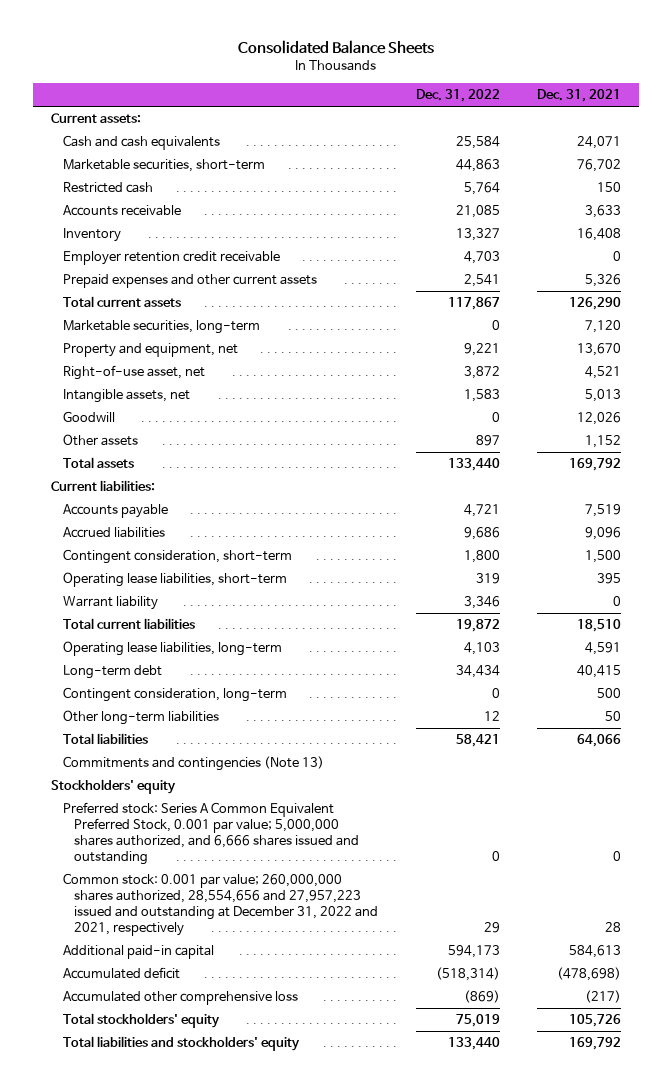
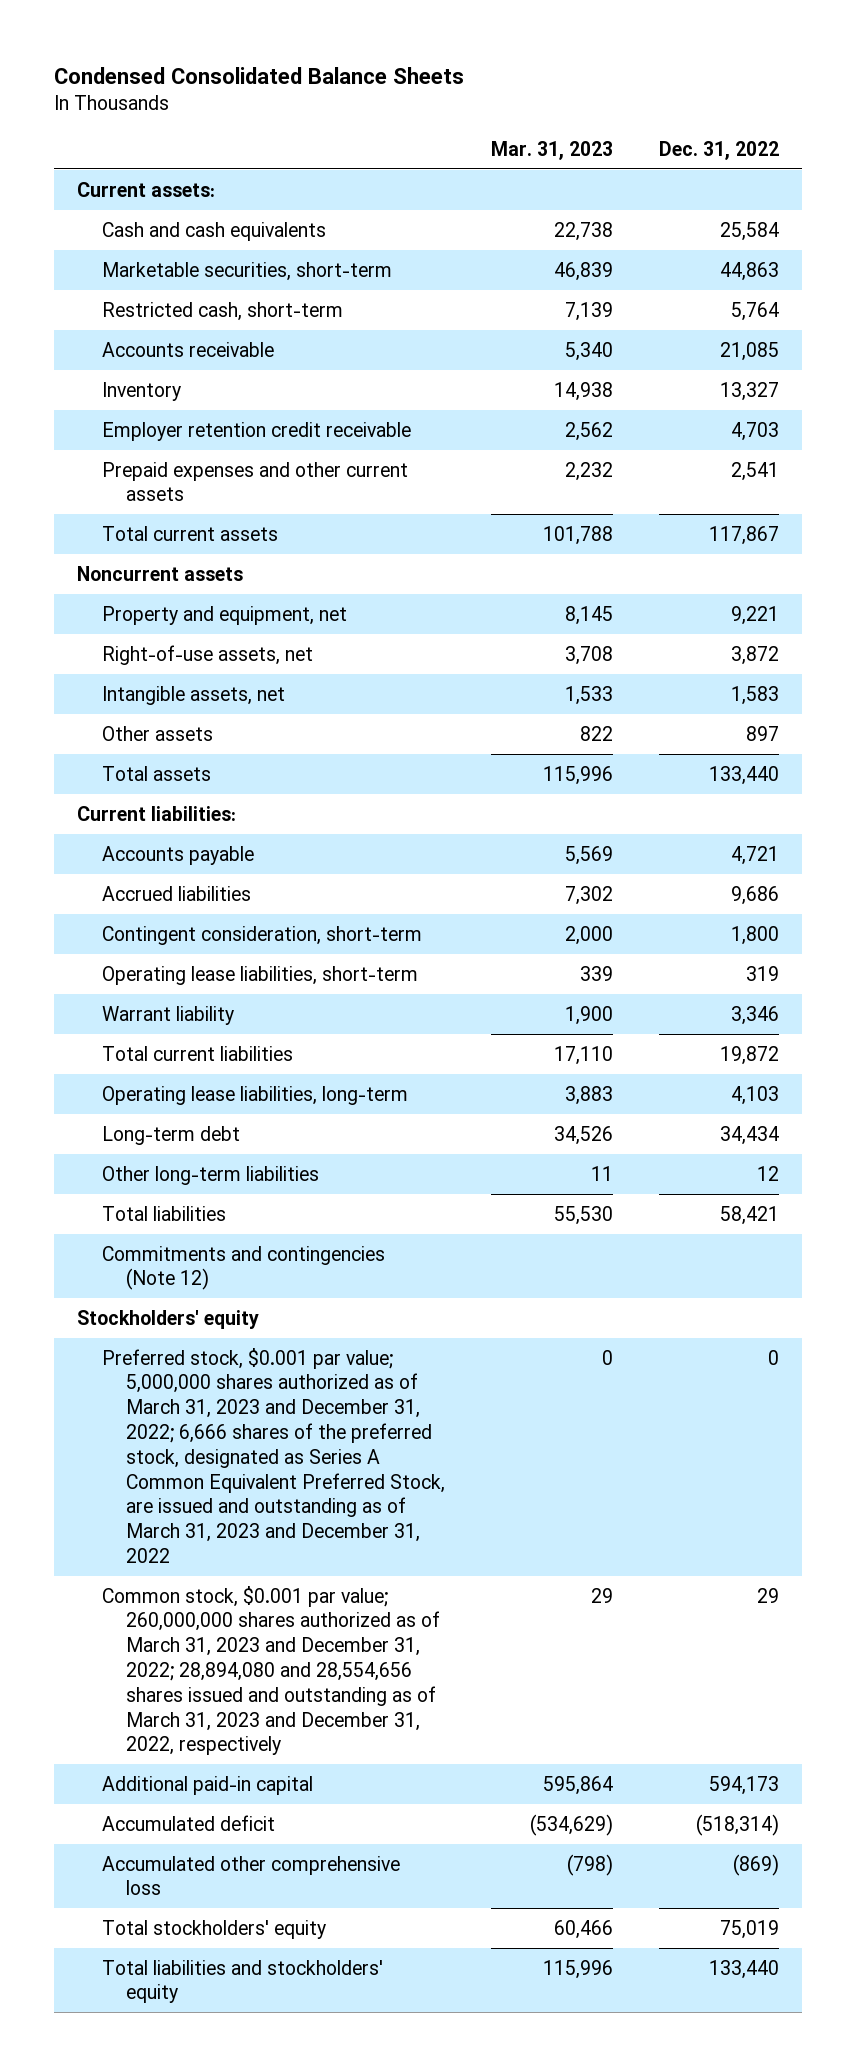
- Consolidated Balance Sheets
+ Condensed Consolidated Balance Sheets
- | Dec. 31, 2022 | Dec. 31, 2021
+ | Mar. 31, 2023 | Dec. 31, 2022
- Restricted cash | 5,764 | 150
+ Restricted cash, short-term | 7,139 | 5,764
- Marketable securities, long-term | 0 | 7,120
+ Noncurrent assets
- Right-of-use asset, net | 3,872 | 4,521
+ Right-of-use assets, net | 3,708 | 3,872
- Goodwill | 0 | 12,026
- Contingent consideration, long-term | 0 | 500
- Commitments and contingencies (Note 13)
+ Commitments and contingencies (Note 12)
- Preferred stock: Series A Common Equivalent Preferred Stock, 0.001 par value; 5,000,000 shares authorized, and 6,666 shares issued and outstanding | 0 | 0
- Common stock: 0.001 par value; 260,000,000 shares authorized, 28,554,656 and 27,957,223 issued and outstanding at December 31, 2022 and 2021, respectively | 29 | 28
+ Preferred stock, $0.001 par value; 5,000,000 shares authorized as of March 31, 2023 and December 31, 2022; 6,666 shares of the preferred stock, designated as Series A Common Equivalent Preferred Stock, are issued and outstanding as of March 31, 2023 and December 31, 2022 | 0 | 0
+ Common stock, $0.001 par value; 260,000,000 shares authorized as of March 31, 2023 and December 31, 2022; 28,894,080 and 28,554,656 shares issued and outstanding as of March 31, 2023 and December 31, 2022, respectively | 29 | 29

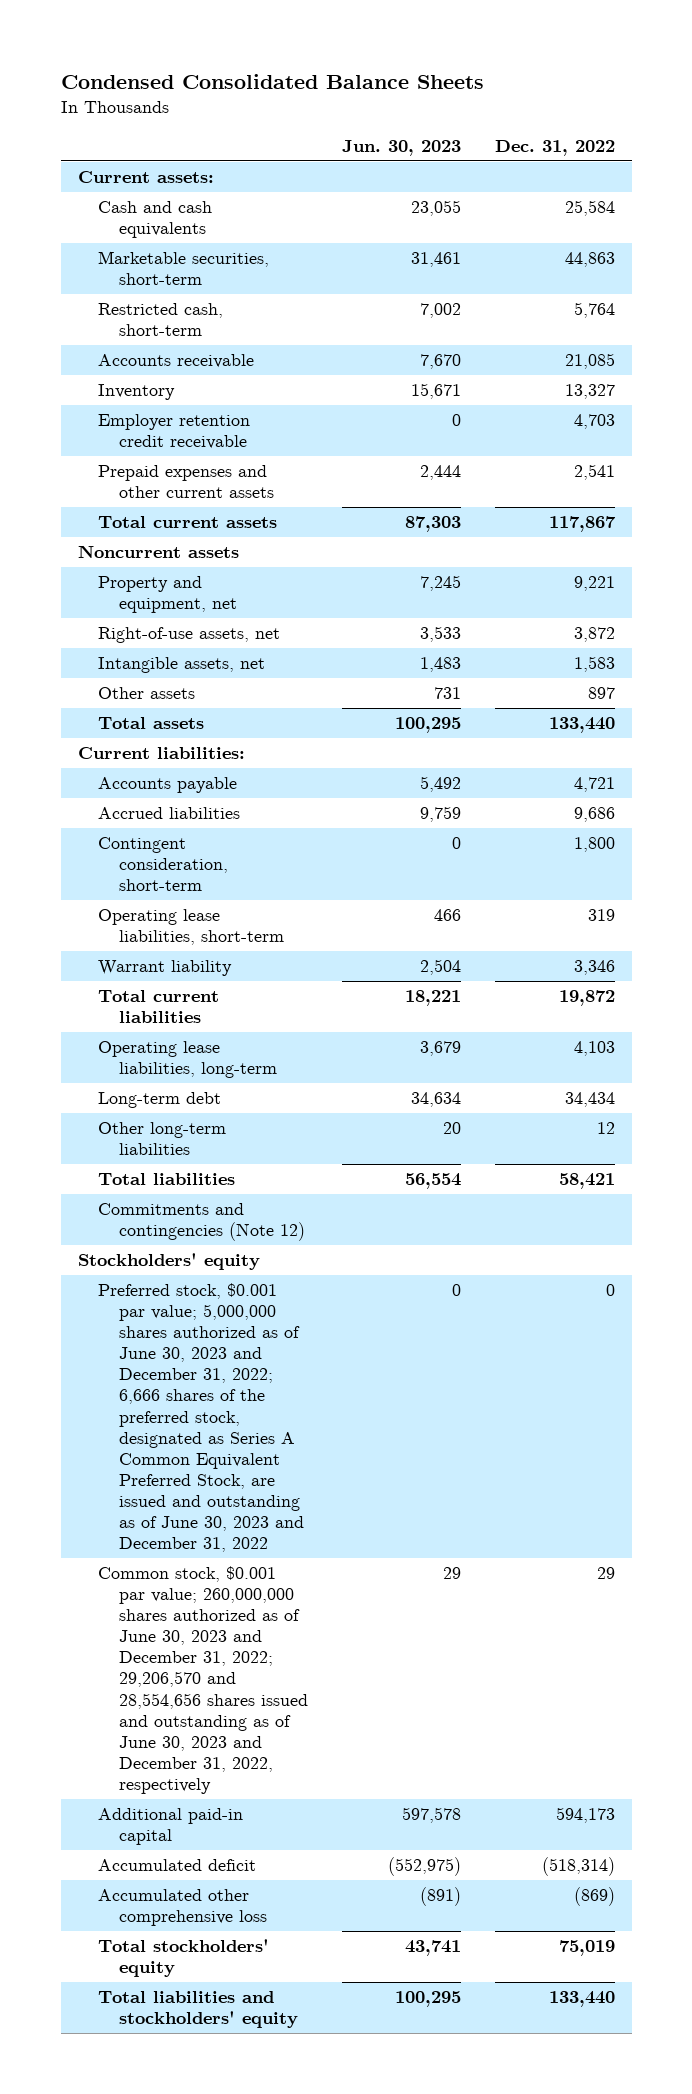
- | Mar. 31, 2023 | Dec. 31, 2022
+ | Jun. 30, 2023 | Dec. 31, 2022
- Preferred stock, $0.001 par value; 5,000,000 shares authorized as of March 31, 2023 and December 31, 2022; 6,666 shares of the preferred stock, designated as Series A Common Equivalent Preferred Stock, are issued and outstanding as of March 31, 2023 and December 31, 2022 | 0 | 0
- Common stock, $0.001 par value; 260,000,000 shares authorized as of March 31, 2023 and December 31, 2022; 28,894,080 and 28,554,656 shares issued and outstanding as of March 31, 2023 and December 31, 2022, respectively | 29 | 29
+ Preferred stock, $0.001 par value; 5,000,000 shares authorized as of June 30, 2023 and December 31, 2022; 6,666 shares of the preferred stock, designated as Series A Common Equivalent Preferred Stock, are issued and outstanding as of June 30, 2023 and December 31, 2022 | 0 | 0
+ Common stock, $0.001 par value; 260,000,000 shares authorized as of June 30, 2023 and December 31, 2022; 29,206,570 and 28,554,656 shares issued and outstanding as of June 30, 2023 and December 31, 2022, respectively | 29 | 29

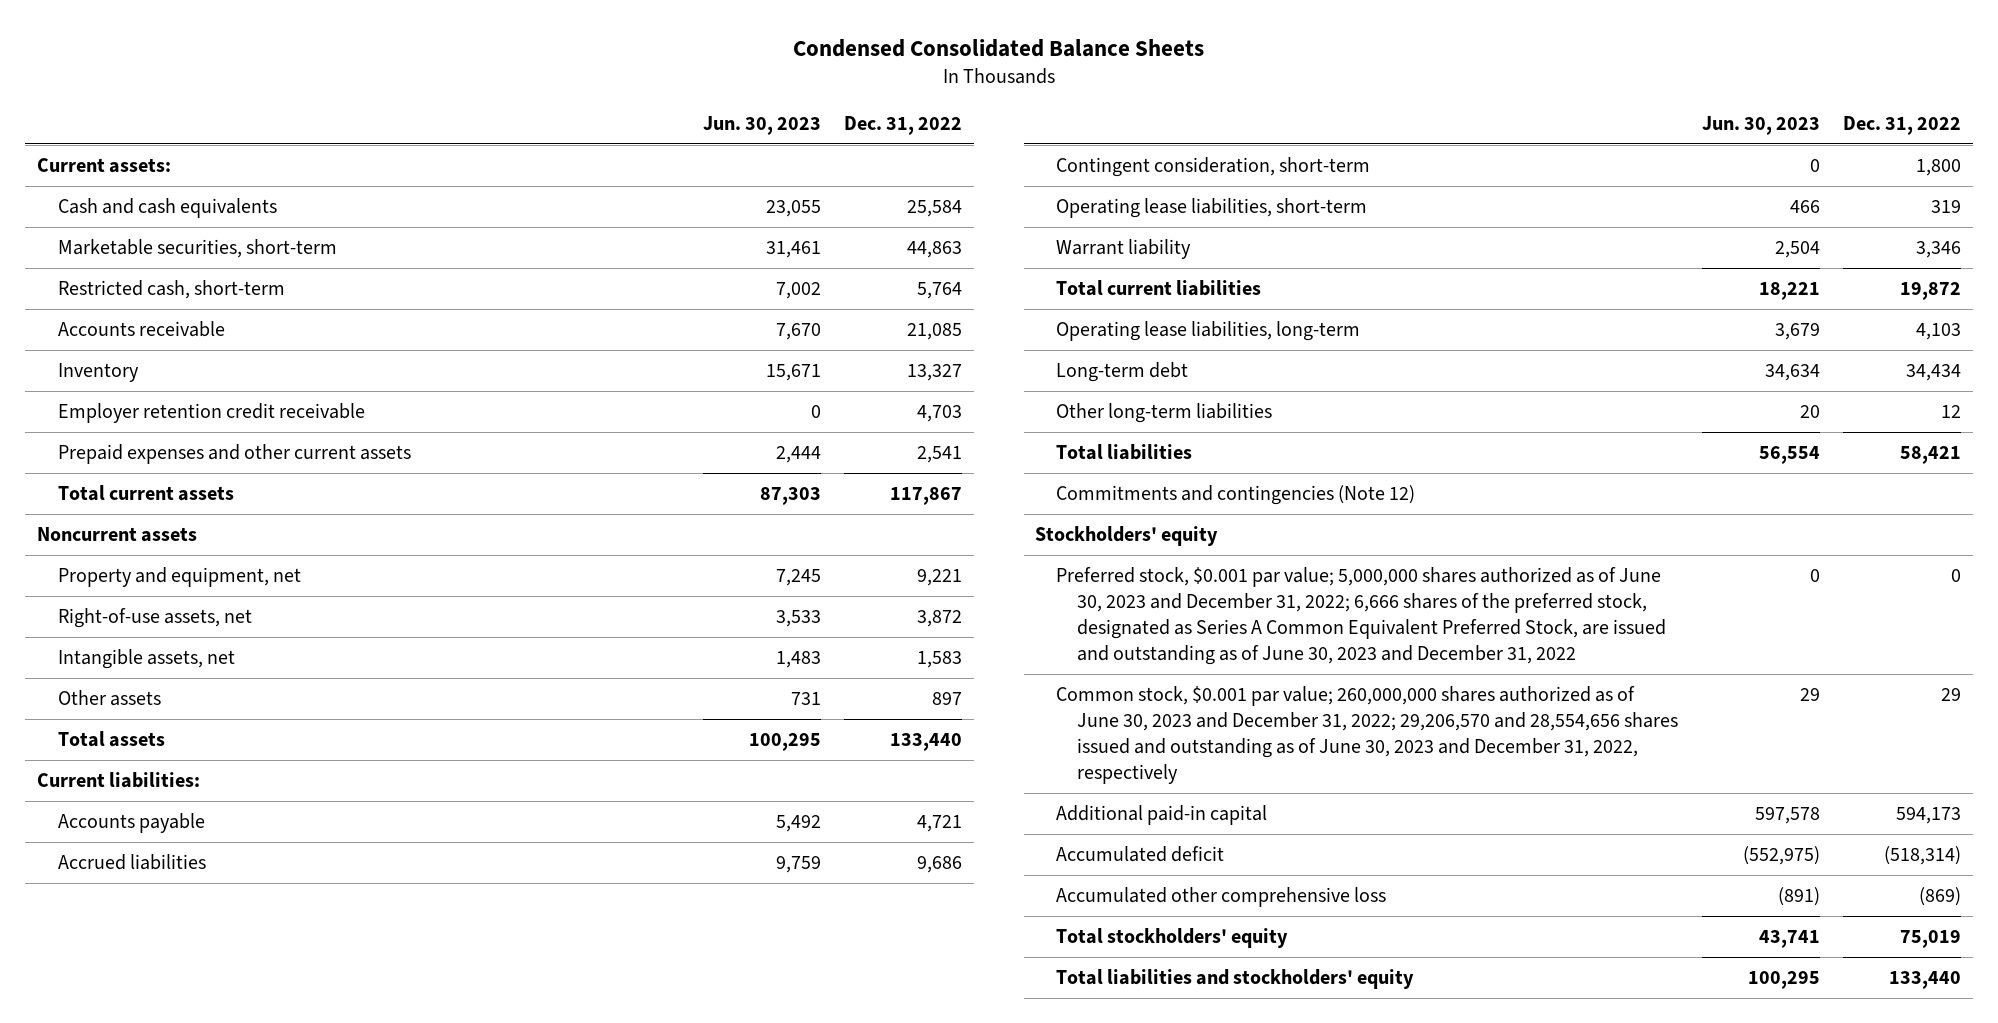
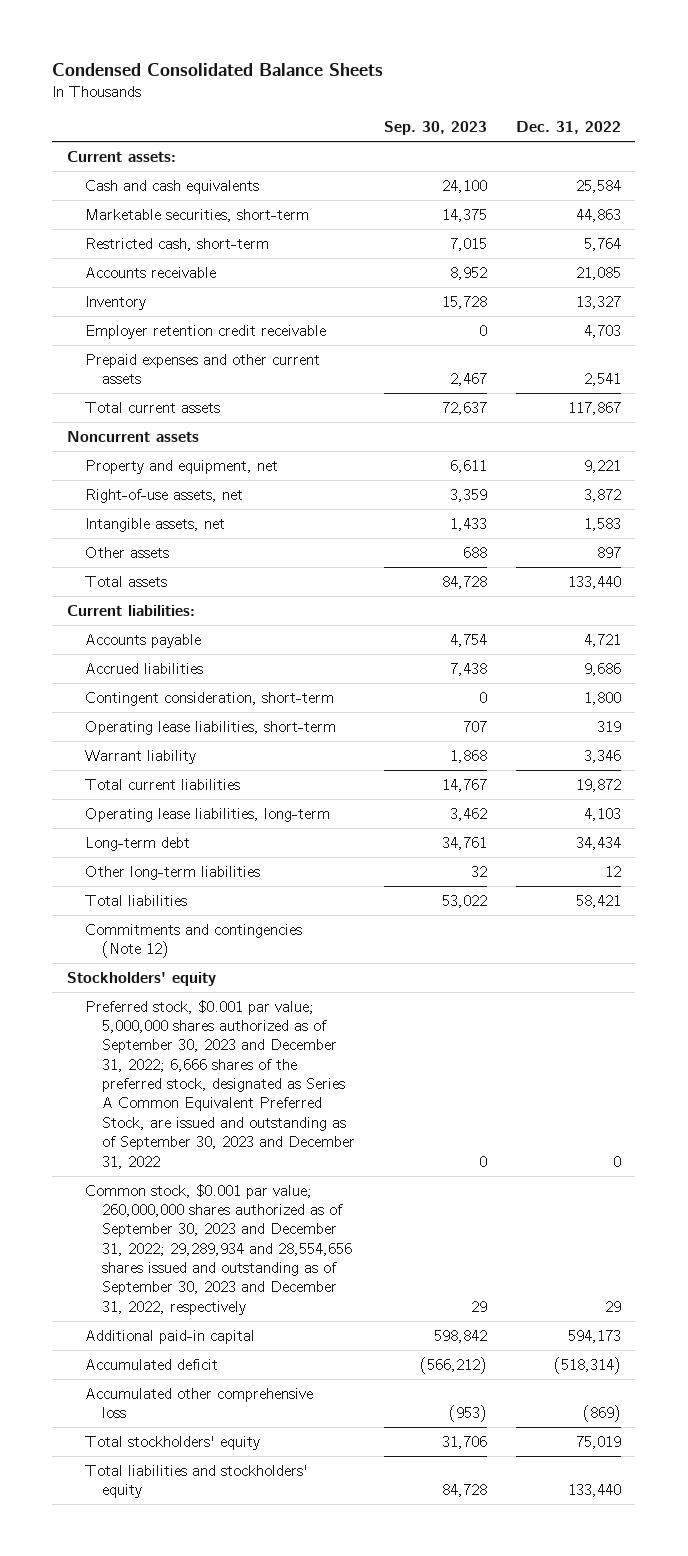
- | Jun. 30, 2023 | Dec. 31, 2022
+ | Sep. 30, 2023 | Dec. 31, 2022
- Preferred stock, $0.001 par value; 5,000,000 shares authorized as of June 30, 2023 and December 31, 2022; 6,666 shares of the preferred stock, designated as Series A Common Equivalent Preferred Stock, are issued and outstanding as of June 30, 2023 and December 31, 2022 | 0 | 0
- Common stock, $0.001 par value; 260,000,000 shares authorized as of June 30, 2023 and December 31, 2022; 29,206,570 and 28,554,656 shares issued and outstanding as of June 30, 2023 and December 31, 2022, respectively | 29 | 29
+ Preferred stock, $0.001 par value; 5,000,000 shares authorized as of September 30, 2023 and December 31, 2022; 6,666 shares of the preferred stock, designated as Series A Common Equivalent Preferred Stock, are issued and outstanding as of September 30, 2023 and December 31, 2022 | 0 | 0
+ Common stock, $0.001 par value; 260,000,000 shares authorized as of September 30, 2023 and December 31, 2022; 29,289,934 and 28,554,656 shares issued and outstanding as of September 30, 2023 and December 31, 2022, respectively | 29 | 29

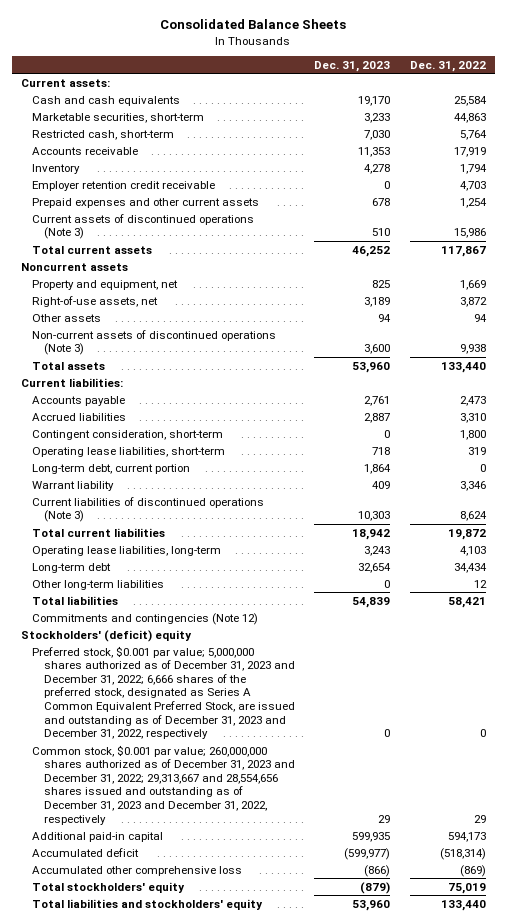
- Condensed Consolidated Balance Sheets
+ Consolidated Balance Sheets
- | Sep. 30, 2023 | Dec. 31, 2022
+ | Dec. 31, 2023 | Dec. 31, 2022
- Accounts receivable | 8,952 | 21,085
- Inventory | 15,728 | 13,327
+ Accounts receivable | 11,353 | 17,919
+ Inventory | 4,278 | 1,794
- Prepaid expenses and other current assets | 2,467 | 2,541
+ Prepaid expenses and other current assets | 678 | 1,254
+ Current assets of discontinued operations (Note 3) | 510 | 15,986
- Property and equipment, net | 6,611 | 9,221
+ Property and equipment, net | 825 | 1,669
- Intangible assets, net | 1,433 | 1,583
- Other assets | 688 | 897
+ Other assets | 94 | 94
+ Non-current assets of discontinued operations (Note 3) | 3,600 | 9,938
- Accounts payable | 4,754 | 4,721
- Accrued liabilities | 7,438 | 9,686
+ Accounts payable | 2,761 | 2,473
+ Accrued liabilities | 2,887 | 3,310
+ Long-term debt, current portion | 1,864 | 0
+ Current liabilities of discontinued operations (Note 3) | 10,303 | 8,624
- Stockholders' equity
- Preferred stock, $0.001 par value; 5,000,000 shares authorized as of September 30, 2023 and December 31, 2022; 6,666 shares of the preferred stock, designated as Series A Common Equivalent Preferred Stock, are issued and outstanding as of September 30, 2023 and December 31, 2022 | 0 | 0
- Common stock, $0.001 par value; 260,000,000 shares authorized as of September 30, 2023 and December 31, 2022; 29,289,934 and 28,554,656 shares issued and outstanding as of September 30, 2023 and December 31, 2022, respectively | 29 | 29
+ Stockholders' (deficit) equity
+ Preferred stock, $0.001 par value; 5,000,000 shares authorized as of December 31, 2023 and December 31, 2022; 6,666 shares of the preferred stock, designated as Series A Common Equivalent Preferred Stock, are issued and outstanding as of December 31, 2023 and December 31, 2022, respectively | 0 | 0
+ Common stock, $0.001 par value; 260,000,000 shares authorized as of December 31, 2023 and December 31, 2022; 29,313,667 and 28,554,656 shares issued and outstanding as of December 31, 2023 and December 31, 2022, respectively | 29 | 29

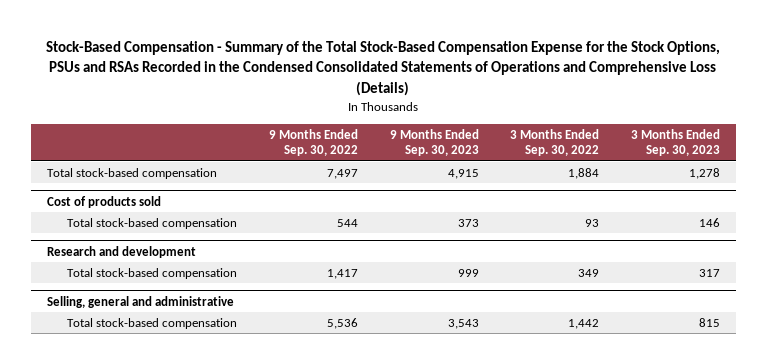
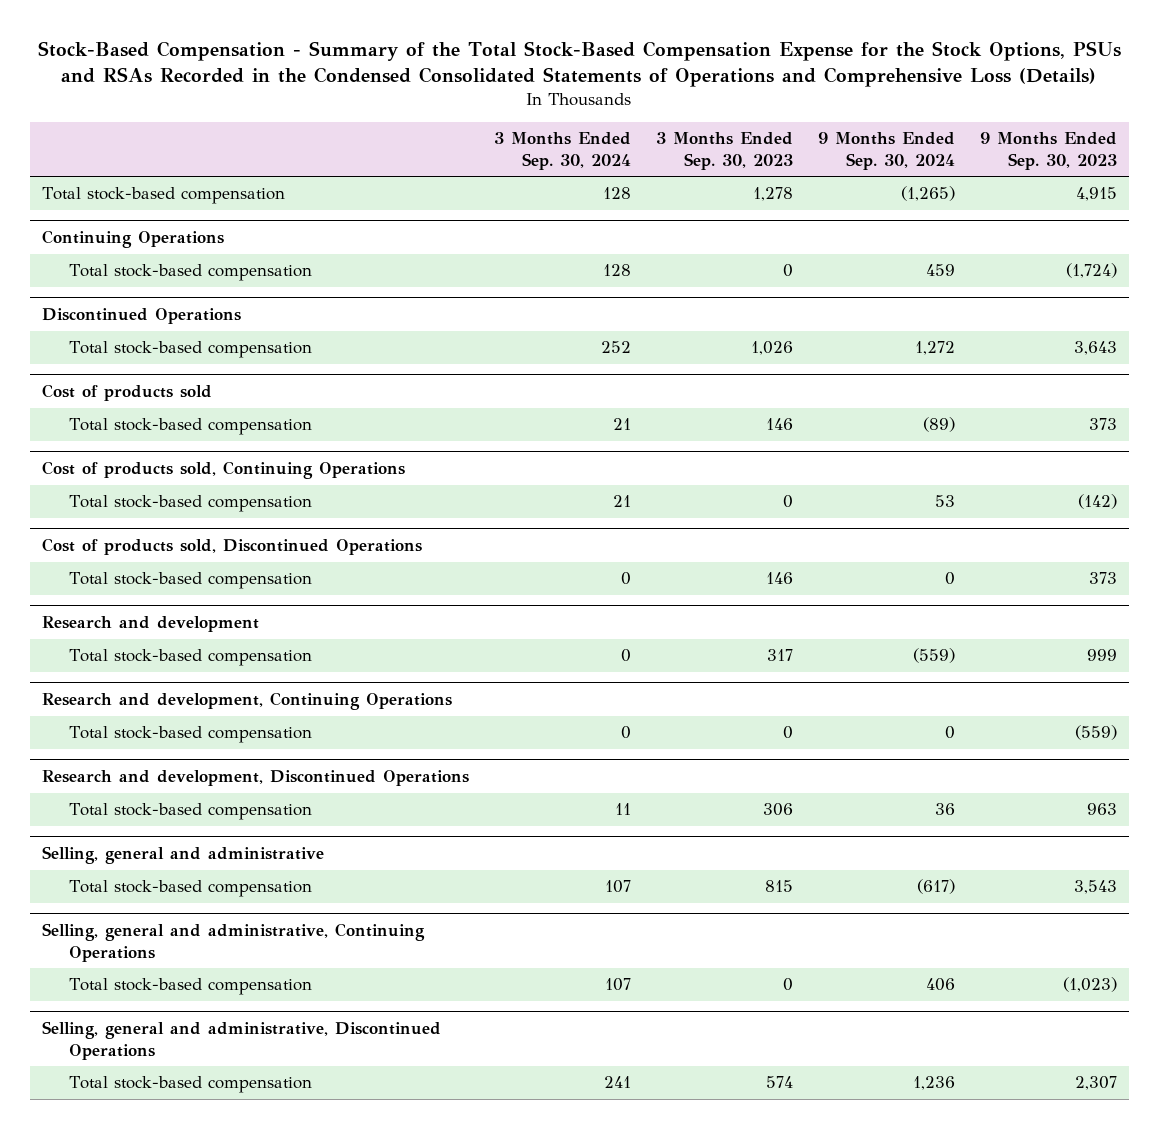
- | 9 Months Ended Sep. 30, 2022 | 9 Months Ended Sep. 30, 2023 | 3 Months Ended Sep. 30, 2022 | 3 Months Ended Sep. 30, 2023
+ | 3 Months Ended Sep. 30, 2024 | 3 Months Ended Sep. 30, 2023 | 9 Months Ended Sep. 30, 2024 | 9 Months Ended Sep. 30, 2023
+ Continuing Operations
+ Total stock-based compensation | 128 | 0 | 459 | (1,724)
+ Discontinued Operations
+ Total stock-based compensation | 252 | 1,026 | 1,272 | 3,643
+ Cost of products sold, Continuing Operations
+ Total stock-based compensation | 21 | 0 | 53 | (142)
+ Cost of products sold, Discontinued Operations
+ Total stock-based compensation | 0 | 146 | 0 | 373
+ Research and development, Continuing Operations
+ Total stock-based compensation | 0 | 0 | 0 | (559)
+ Research and development, Discontinued Operations
+ Total stock-based compensation | 11 | 306 | 36 | 963
+ Selling, general and administrative, Continuing Operations
+ Total stock-based compensation | 107 | 0 | 406 | (1,023)
+ Selling, general and administrative, Discontinued Operations
+ Total stock-based compensation | 241 | 574 | 1,236 | 2,307

